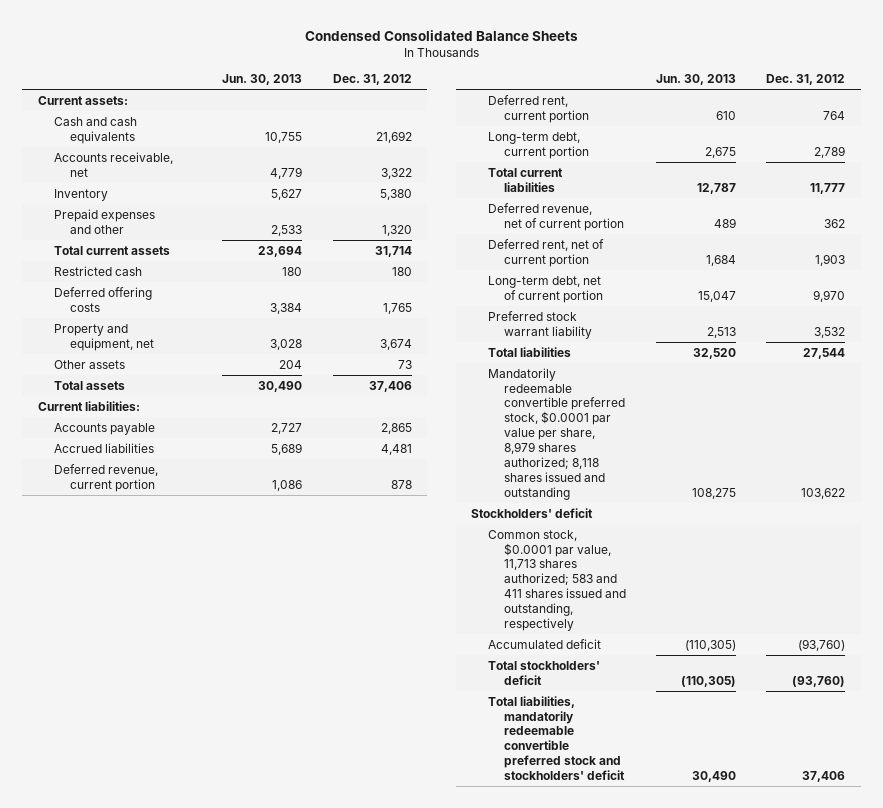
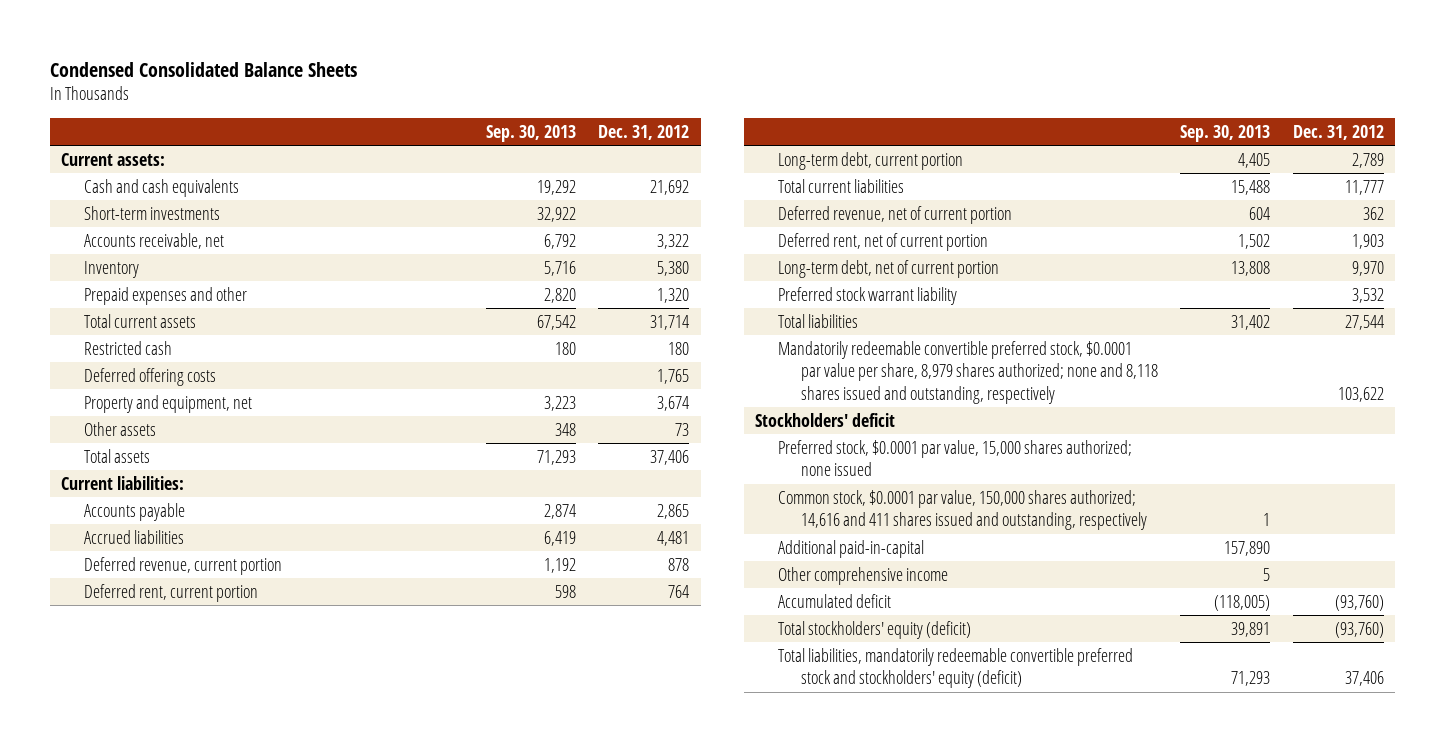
- | Jun. 30, 2013 | Dec. 31, 2012
+ | Sep. 30, 2013 | Dec. 31, 2012
+ Short-term investments | 32,922 |
- Mandatorily redeemable convertible preferred stock, $0.0001 par value per share, 8,979 shares authorized; 8,118 shares issued and outstanding | 108,275 | 103,622
+ Mandatorily redeemable convertible preferred stock, $0.0001 par value per share, 8,979 shares authorized; none and 8,118 shares issued and outstanding, respectively | | 103,622
- Common stock, $0.0001 par value, 11,713 shares authorized; 583 and 411 shares issued and outstanding, respectively
+ Preferred stock, $0.0001 par value, 15,000 shares authorized; none issued
+ Common stock, $0.0001 par value, 150,000 shares authorized; 14,616 and 411 shares issued and outstanding, respectively | 1 |
+ Additional paid-in-capital | 157,890 |
+ Other comprehensive income | 5 |
- Total stockholders' deficit | (110,305) | (93,760)
- Total liabilities, mandatorily redeemable convertible preferred stock and stockholders' deficit | 30,490 | 37,406
+ Total stockholders' equity (deficit) | 39,891 | (93,760)
+ Total liabilities, mandatorily redeemable convertible preferred stock and stockholders' equity (deficit) | 71,293 | 37,406

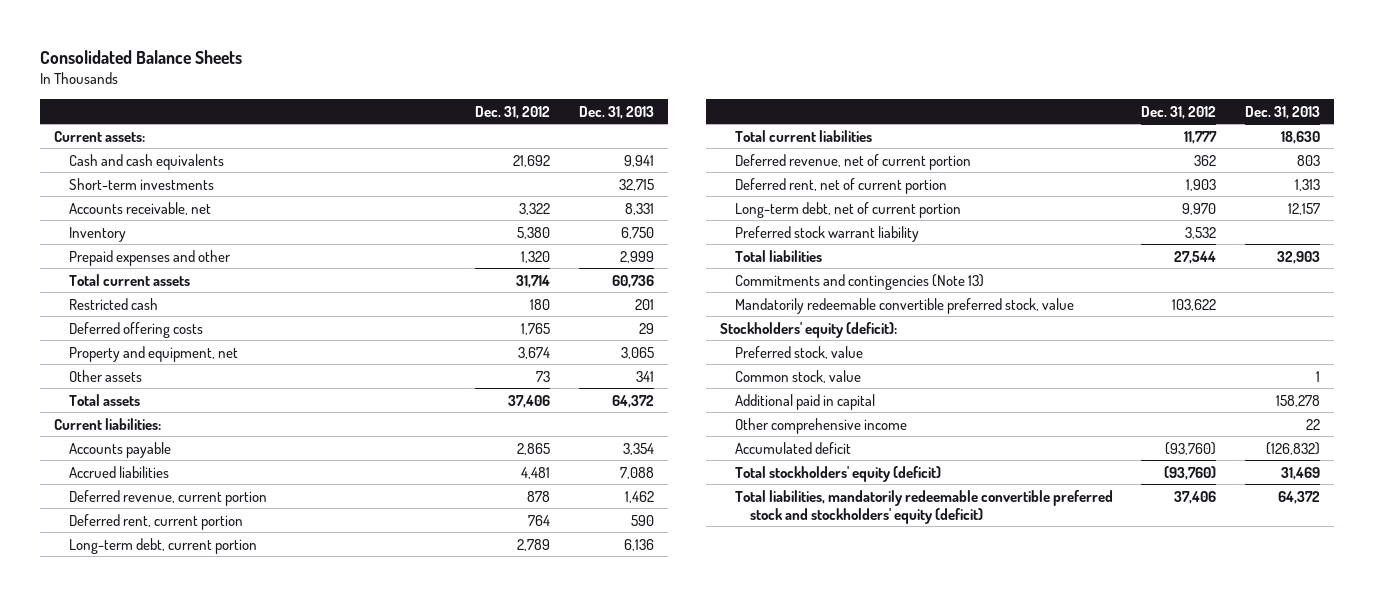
- Condensed Consolidated Balance Sheets
+ Consolidated Balance Sheets
- | Sep. 30, 2013 | Dec. 31, 2012
+ | Dec. 31, 2012 | Dec. 31, 2013
- Mandatorily redeemable convertible preferred stock, $0.0001 par value per share, 8,979 shares authorized; none and 8,118 shares issued and outstanding, respectively | | 103,622
- Stockholders' deficit
- Preferred stock, $0.0001 par value, 15,000 shares authorized; none issued
- Common stock, $0.0001 par value, 150,000 shares authorized; 14,616 and 411 shares issued and outstanding, respectively | 1 |
- Additional paid-in-capital | 157,890 |
+ Commitments and contingencies (Note 13)
+ Mandatorily redeemable convertible preferred stock, value | 103,622 |
+ Stockholders' equity (deficit):
+ Preferred stock, value
+ Common stock, value | | 1
+ Additional paid in capital | | 158,278

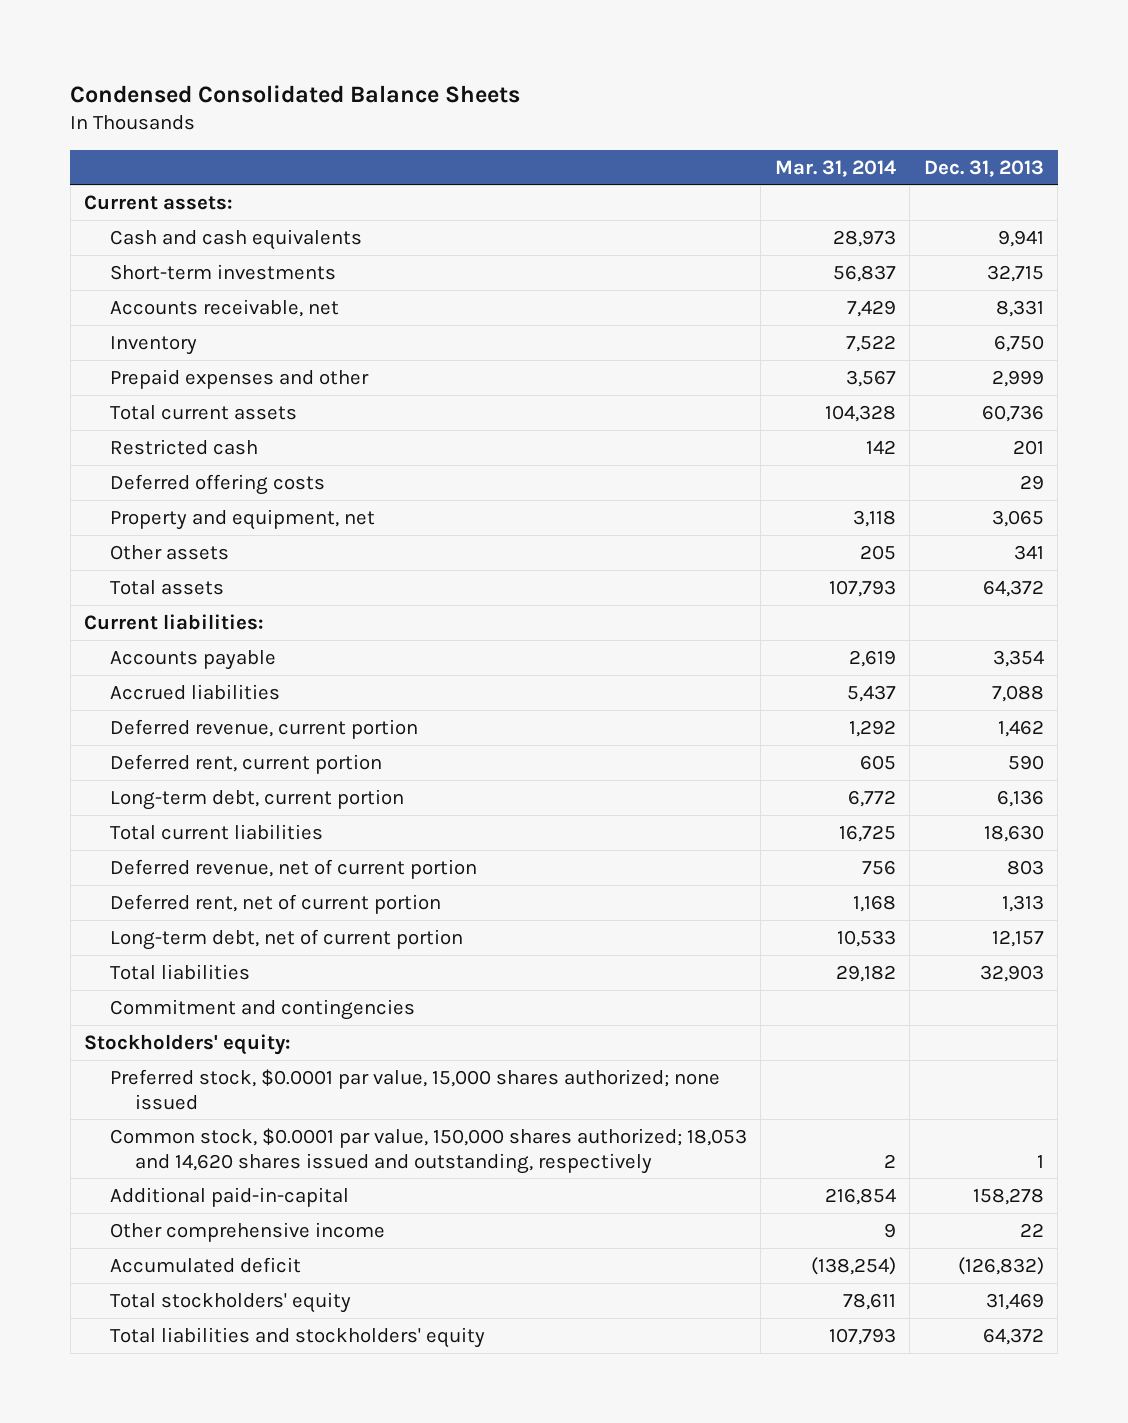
- Consolidated Balance Sheets
+ Condensed Consolidated Balance Sheets
- | Dec. 31, 2012 | Dec. 31, 2013
+ | Mar. 31, 2014 | Dec. 31, 2013
- Preferred stock warrant liability | 3,532 |
- Commitments and contingencies (Note 13)
- Mandatorily redeemable convertible preferred stock, value | 103,622 |
- Stockholders' equity (deficit):
- Preferred stock, value
- Common stock, value | | 1
- Additional paid in capital | | 158,278
+ Commitment and contingencies
+ Stockholders' equity:
+ Preferred stock, $0.0001 par value, 15,000 shares authorized; none issued
+ Common stock, $0.0001 par value, 150,000 shares authorized; 18,053 and 14,620 shares issued and outstanding, respectively | 2 | 1
+ Additional paid-in-capital | 216,854 | 158,278
- Total stockholders' equity (deficit) | (93,760) | 31,469
- Total liabilities, mandatorily redeemable convertible preferred stock and stockholders' equity (deficit) | 37,406 | 64,372
+ Total stockholders' equity | 78,611 | 31,469
+ Total liabilities and stockholders' equity | 107,793 | 64,372

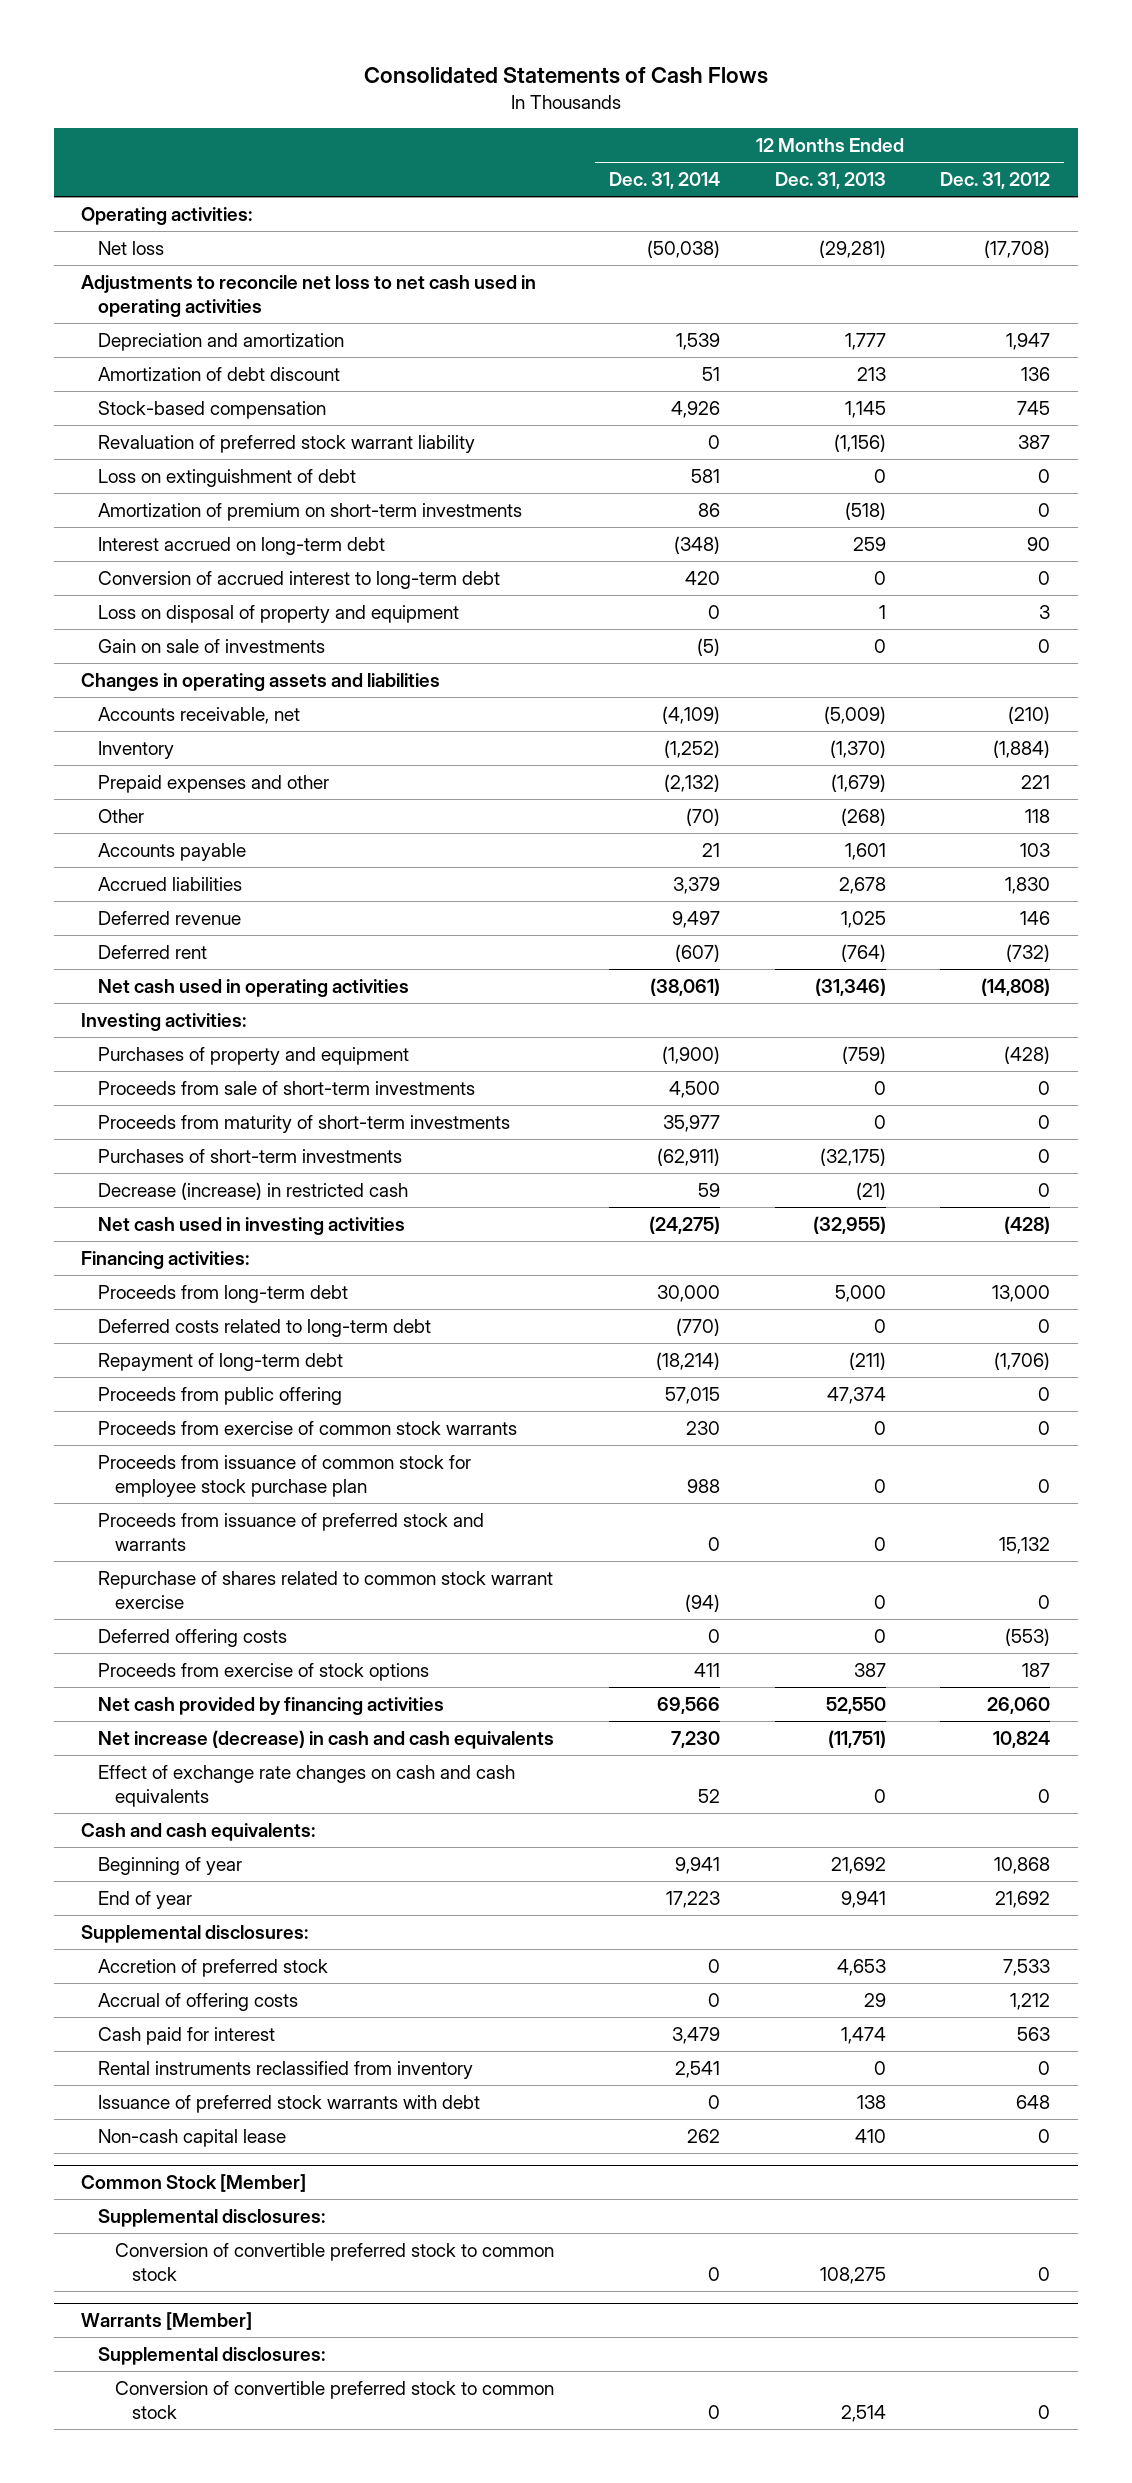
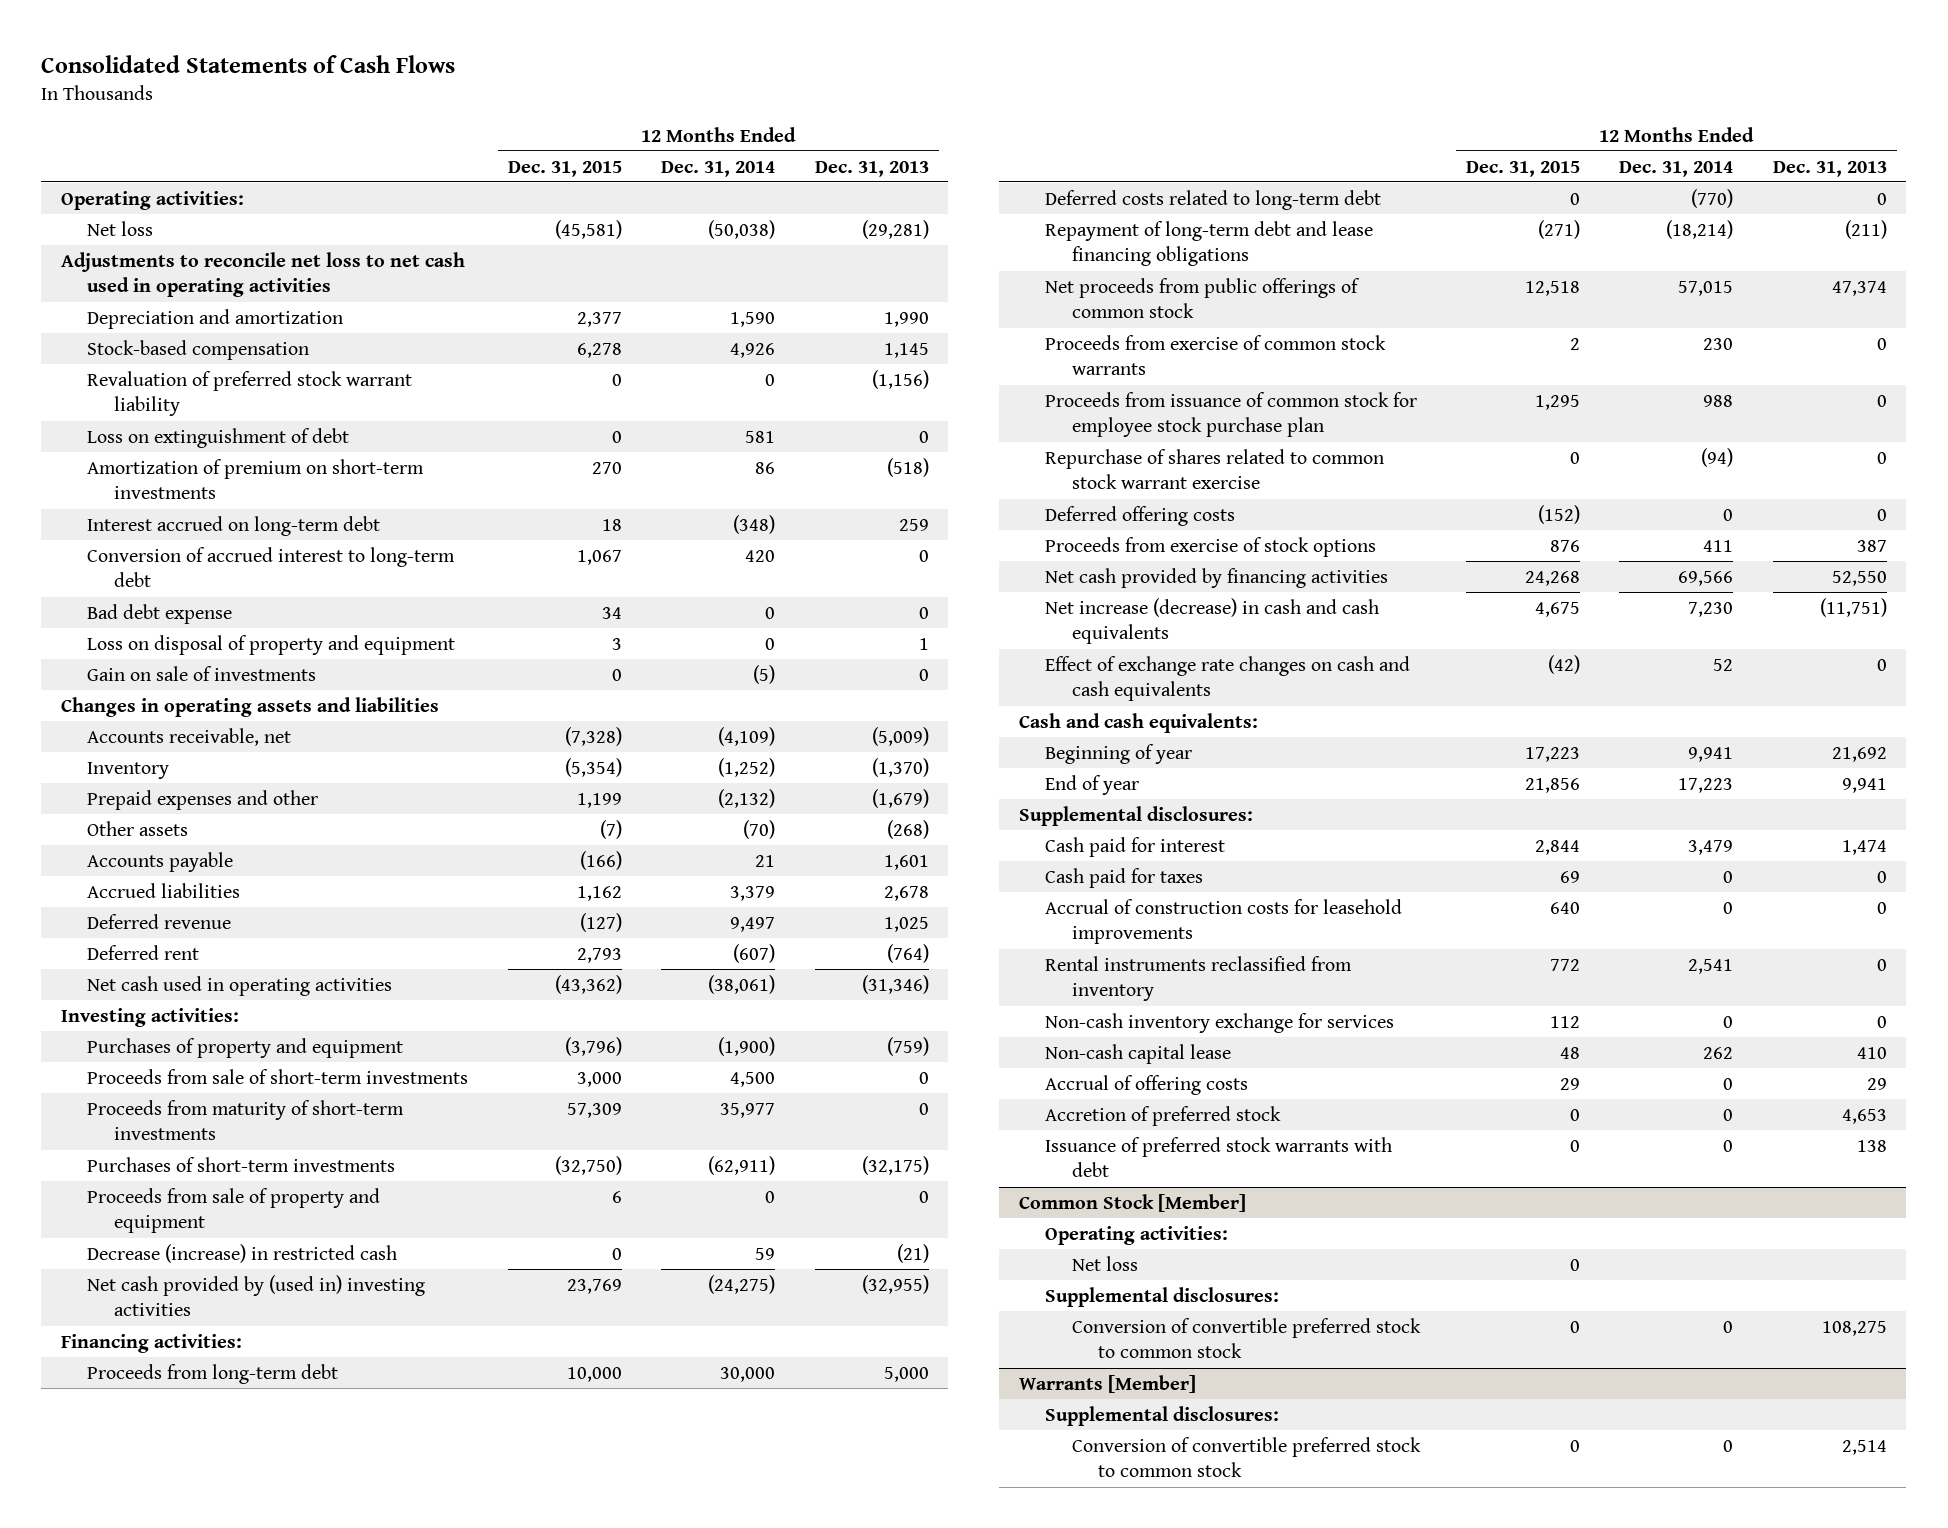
- | 12 Months Ended Dec. 31, 2014 | 12 Months Ended Dec. 31, 2013 | 12 Months Ended Dec. 31, 2012
+ | 12 Months Ended Dec. 31, 2015 | 12 Months Ended Dec. 31, 2014 | 12 Months Ended Dec. 31, 2013
- Depreciation and amortization | 1,539 | 1,777 | 1,947
- Amortization of debt discount | 51 | 213 | 136
+ Depreciation and amortization | 2,377 | 1,590 | 1,990
+ Bad debt expense | 34 | 0 | 0
- Other | (70) | (268) | 118
+ Other assets | (7) | (70) | (268)
+ Proceeds from sale of property and equipment | 6 | 0 | 0
- Net cash used in investing activities | (24,275) | (32,955) | (428)
+ Net cash provided by (used in) investing activities | 23,769 | (24,275) | (32,955)
- Repayment of long-term debt | (18,214) | (211) | (1,706)
- Proceeds from public offering | 57,015 | 47,374 | 0
+ Repayment of long-term debt and lease financing obligations | (271) | (18,214) | (211)
+ Net proceeds from public offerings of common stock | 12,518 | 57,015 | 47,374
- Proceeds from issuance of preferred stock and warrants | 0 | 0 | 15,132
+ Cash paid for taxes | 69 | 0 | 0
+ Accrual of construction costs for leasehold improvements | 640 | 0 | 0
+ Non-cash inventory exchange for services | 112 | 0 | 0
moved down: Accrual of offering costs | 29 | 0 | 29
moved down: Accretion of preferred stock | 0 | 0 | 4,653
moved down: Issuance of preferred stock warrants with debt | 0 | 0 | 138
@ Common Stock [Member]
+ Operating activities:
+ Net loss | 0 | |

